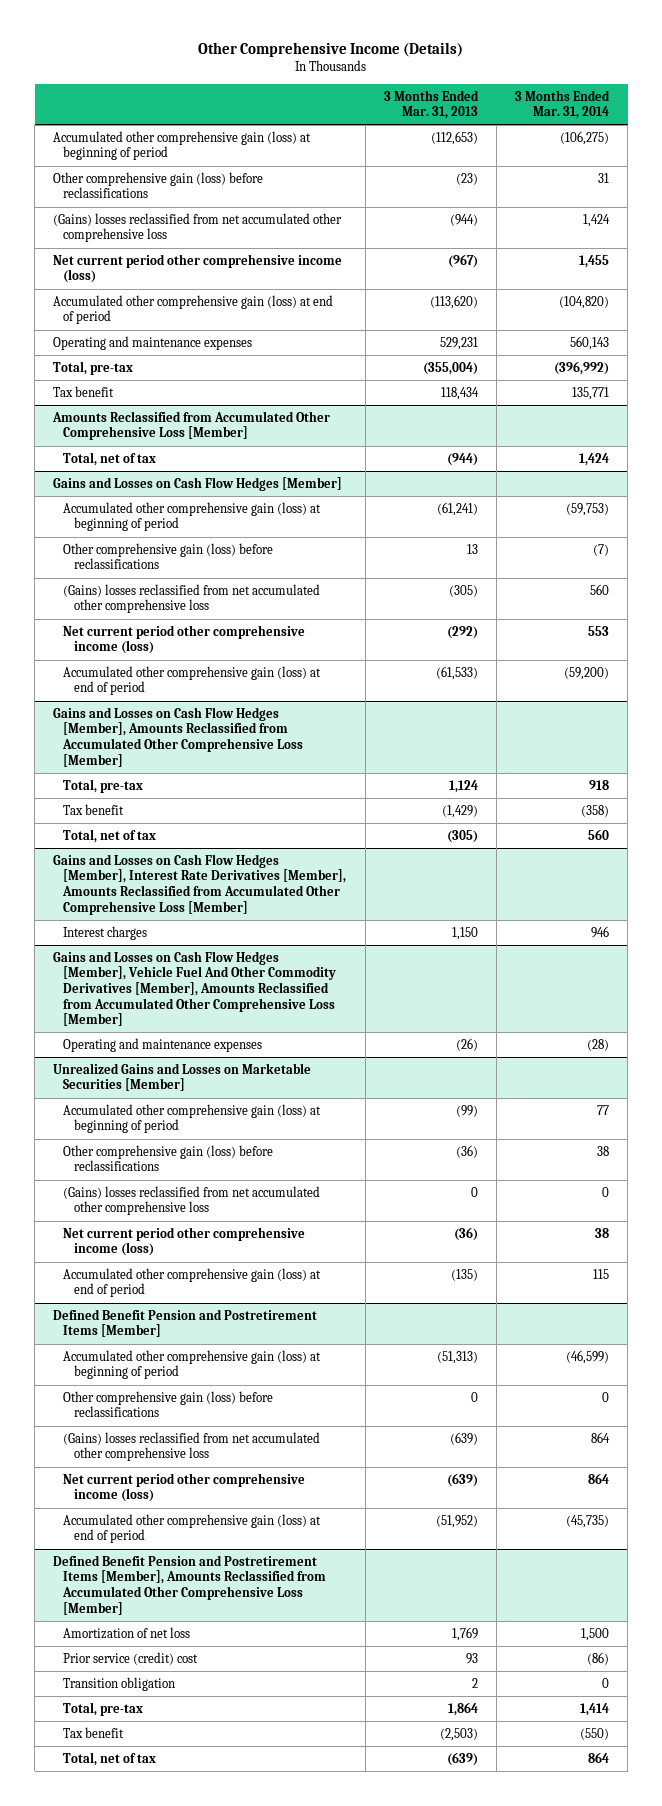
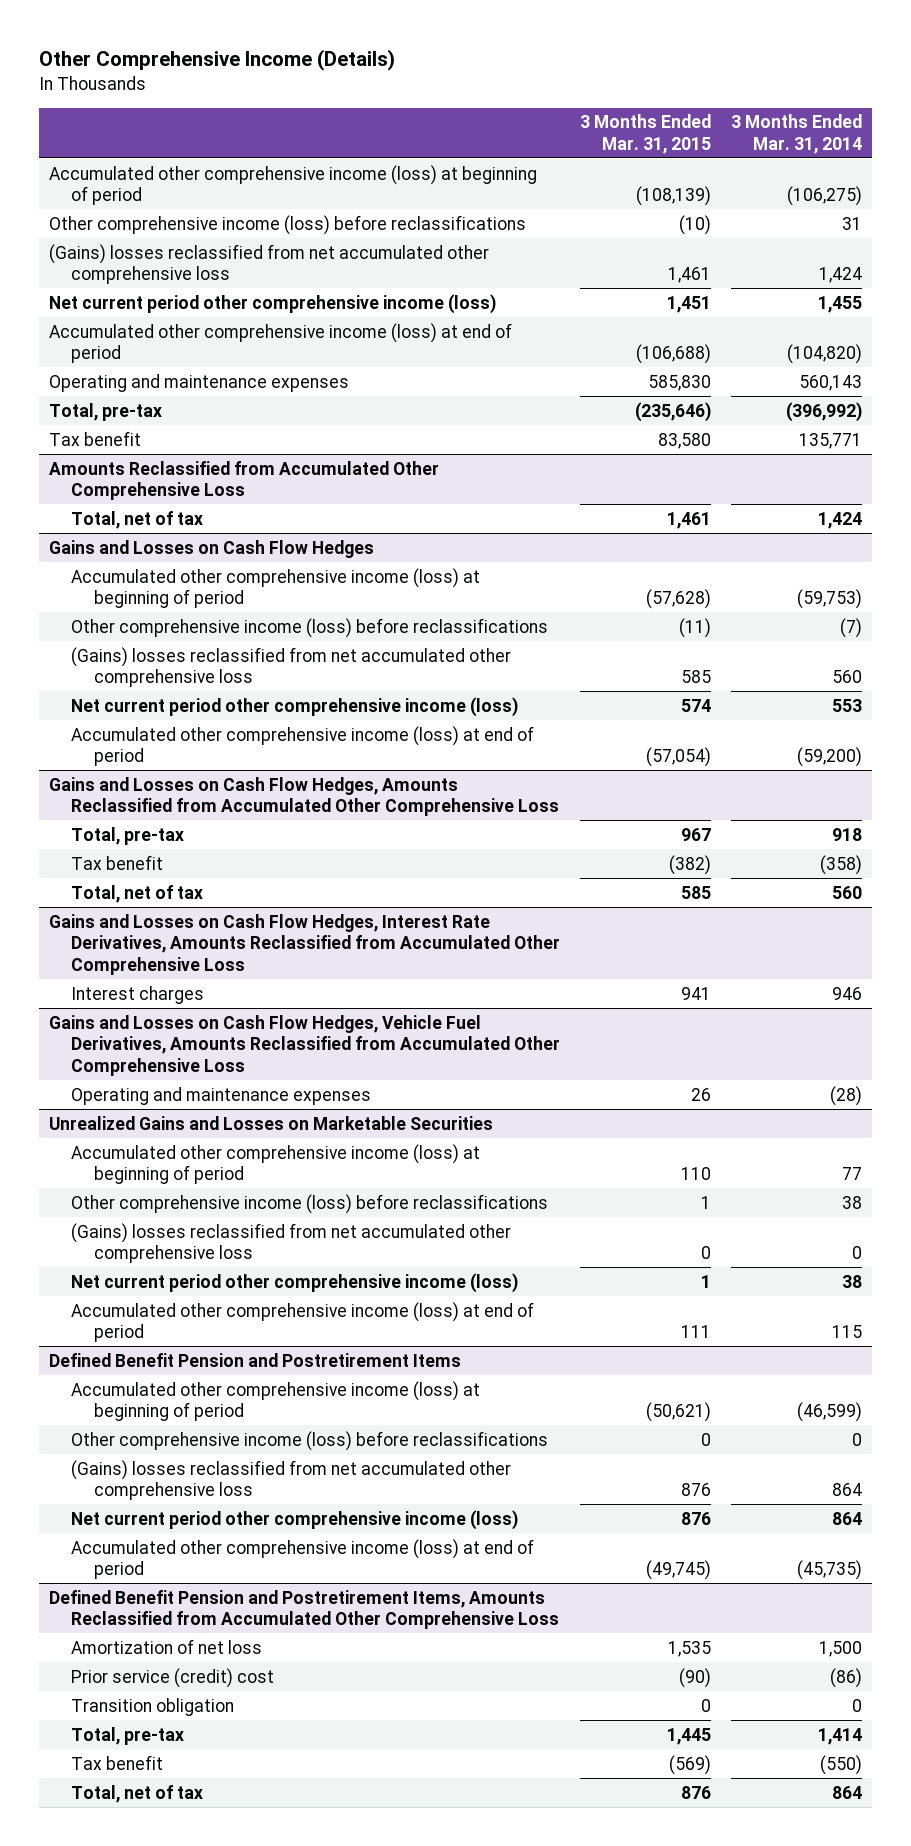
- | 3 Months Ended Mar. 31, 2013 | 3 Months Ended Mar. 31, 2014
+ | 3 Months Ended Mar. 31, 2015 | 3 Months Ended Mar. 31, 2014
- Accumulated other comprehensive gain (loss) at beginning of period | (112,653) | (106,275)
- Other comprehensive gain (loss) before reclassifications | (23) | 31
+ Accumulated other comprehensive income (loss) at beginning of period | (108,139) | (106,275)
+ Other comprehensive income (loss) before reclassifications | (10) | 31
- Accumulated other comprehensive gain (loss) at end of period | (113,620) | (104,820)
+ Accumulated other comprehensive income (loss) at end of period | (106,688) | (104,820)
- Amounts Reclassified from Accumulated Other Comprehensive Loss [Member]
+ Amounts Reclassified from Accumulated Other Comprehensive Loss
- Gains and Losses on Cash Flow Hedges [Member]
- Accumulated other comprehensive gain (loss) at beginning of period | (61,241) | (59,753)
- Other comprehensive gain (loss) before reclassifications | 13 | (7)
+ Gains and Losses on Cash Flow Hedges
+ Accumulated other comprehensive income (loss) at beginning of period | (57,628) | (59,753)
+ Other comprehensive income (loss) before reclassifications | (11) | (7)
- Accumulated other comprehensive gain (loss) at end of period | (61,533) | (59,200)
- Gains and Losses on Cash Flow Hedges [Member], Amounts Reclassified from Accumulated Other Comprehensive Loss [Member]
+ Accumulated other comprehensive income (loss) at end of period | (57,054) | (59,200)
+ Gains and Losses on Cash Flow Hedges, Amounts Reclassified from Accumulated Other Comprehensive Loss
- Gains and Losses on Cash Flow Hedges [Member], Interest Rate Derivatives [Member], Amounts Reclassified from Accumulated Other Comprehensive Loss [Member]
+ Gains and Losses on Cash Flow Hedges, Interest Rate Derivatives, Amounts Reclassified from Accumulated Other Comprehensive Loss
- Gains and Losses on Cash Flow Hedges [Member], Vehicle Fuel And Other Commodity Derivatives [Member], Amounts Reclassified from Accumulated Other Comprehensive Loss [Member]
+ Gains and Losses on Cash Flow Hedges, Vehicle Fuel Derivatives, Amounts Reclassified from Accumulated Other Comprehensive Loss
- Unrealized Gains and Losses on Marketable Securities [Member]
- Accumulated other comprehensive gain (loss) at beginning of period | (99) | 77
- Other comprehensive gain (loss) before reclassifications | (36) | 38
+ Unrealized Gains and Losses on Marketable Securities
+ Accumulated other comprehensive income (loss) at beginning of period | 110 | 77
+ Other comprehensive income (loss) before reclassifications | 1 | 38
- Accumulated other comprehensive gain (loss) at end of period | (135) | 115
- Defined Benefit Pension and Postretirement Items [Member]
- Accumulated other comprehensive gain (loss) at beginning of period | (51,313) | (46,599)
- Other comprehensive gain (loss) before reclassifications | 0 | 0
+ Accumulated other comprehensive income (loss) at end of period | 111 | 115
+ Defined Benefit Pension and Postretirement Items
+ Accumulated other comprehensive income (loss) at beginning of period | (50,621) | (46,599)
+ Other comprehensive income (loss) before reclassifications | 0 | 0
- Accumulated other comprehensive gain (loss) at end of period | (51,952) | (45,735)
- Defined Benefit Pension and Postretirement Items [Member], Amounts Reclassified from Accumulated Other Comprehensive Loss [Member]
+ Accumulated other comprehensive income (loss) at end of period | (49,745) | (45,735)
+ Defined Benefit Pension and Postretirement Items, Amounts Reclassified from Accumulated Other Comprehensive Loss

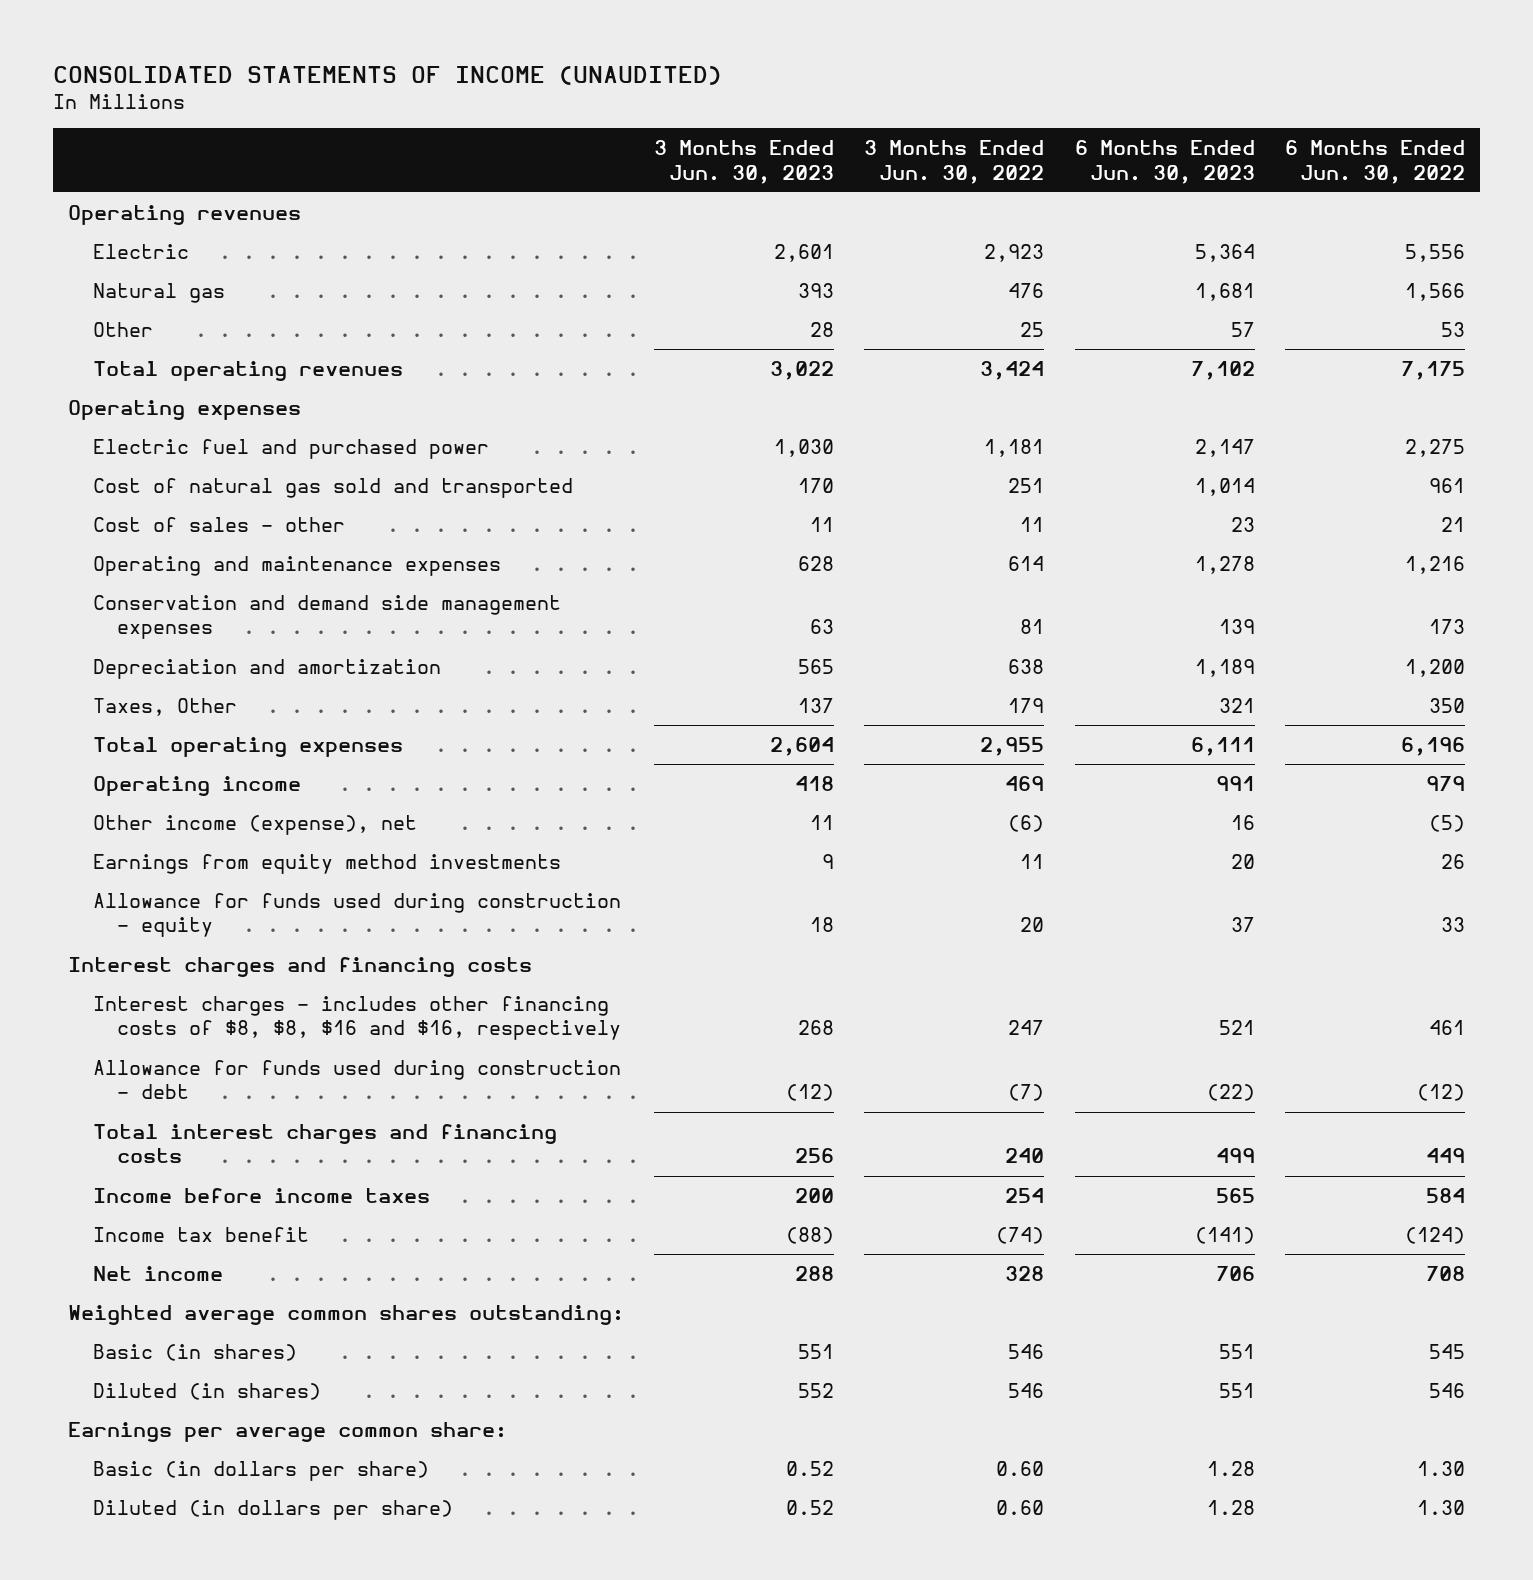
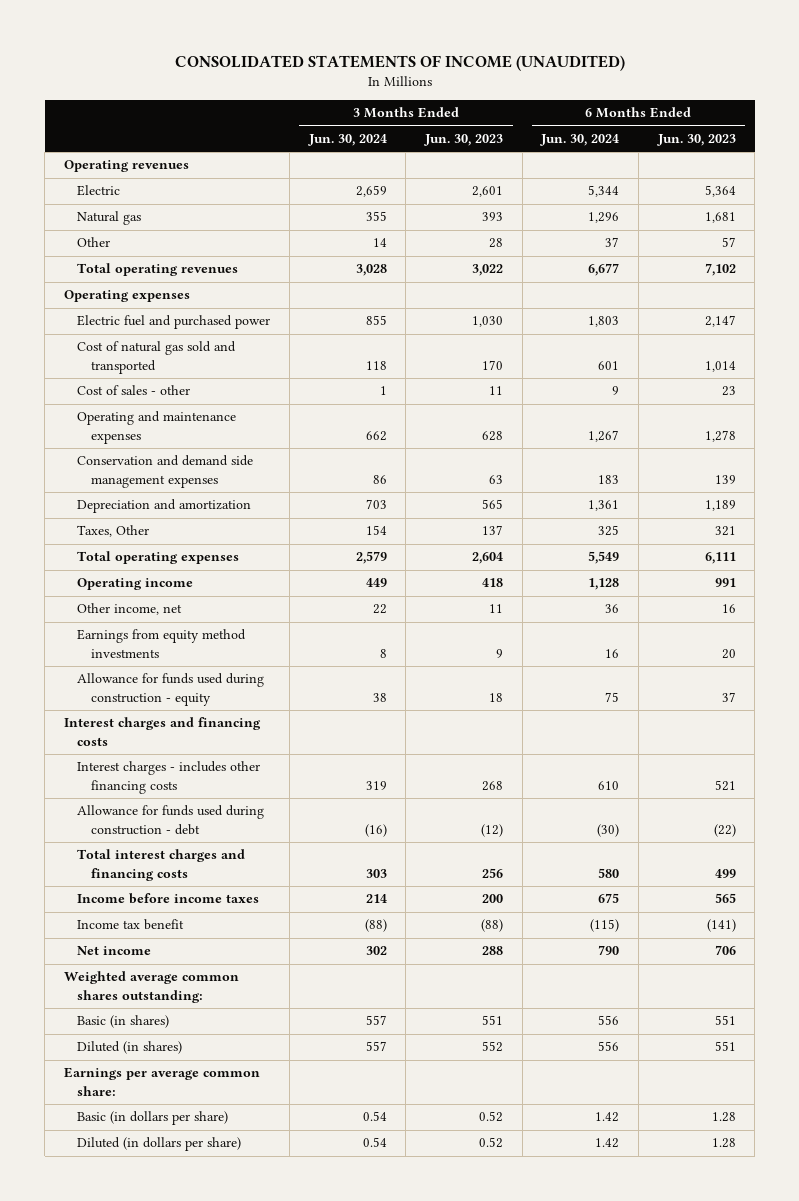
- | 3 Months Ended Jun. 30, 2023 | 3 Months Ended Jun. 30, 2022 | 6 Months Ended Jun. 30, 2023 | 6 Months Ended Jun. 30, 2022
+ | 3 Months Ended Jun. 30, 2024 | 3 Months Ended Jun. 30, 2023 | 6 Months Ended Jun. 30, 2024 | 6 Months Ended Jun. 30, 2023
- Other income (expense), net | 11 | (6) | 16 | (5)
+ Other income, net | 22 | 11 | 36 | 16
- Interest charges - includes other financing costs of $8, $8, $16 and $16, respectively | 268 | 247 | 521 | 461
+ Interest charges - includes other financing costs | 319 | 268 | 610 | 521

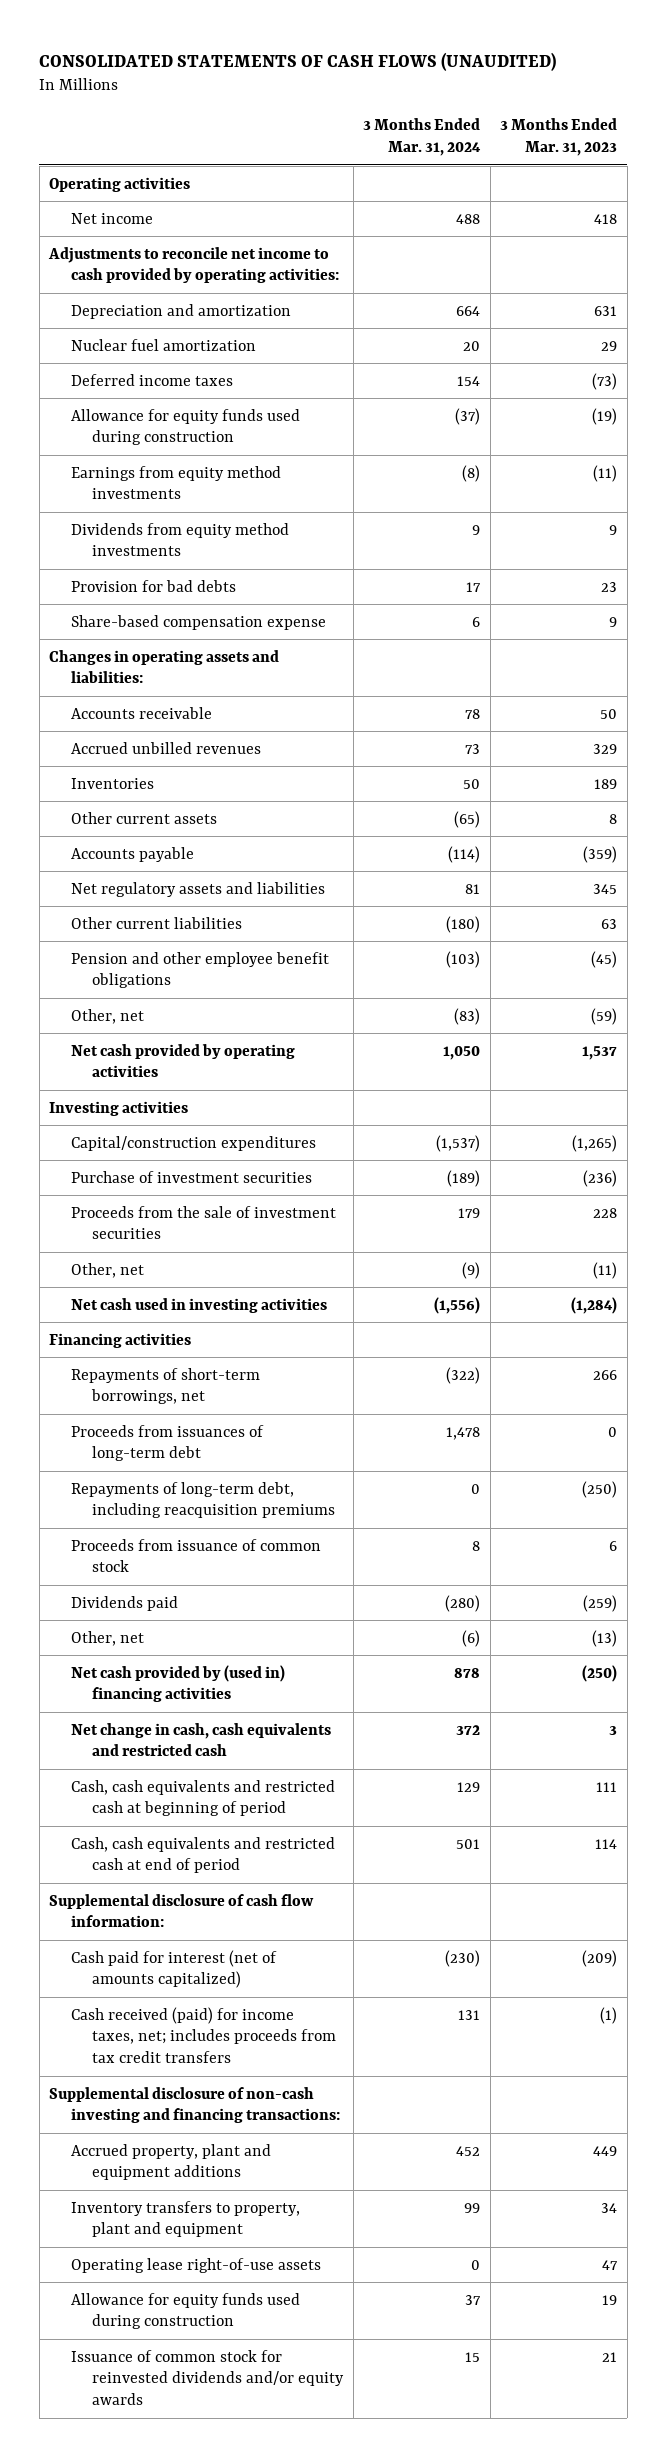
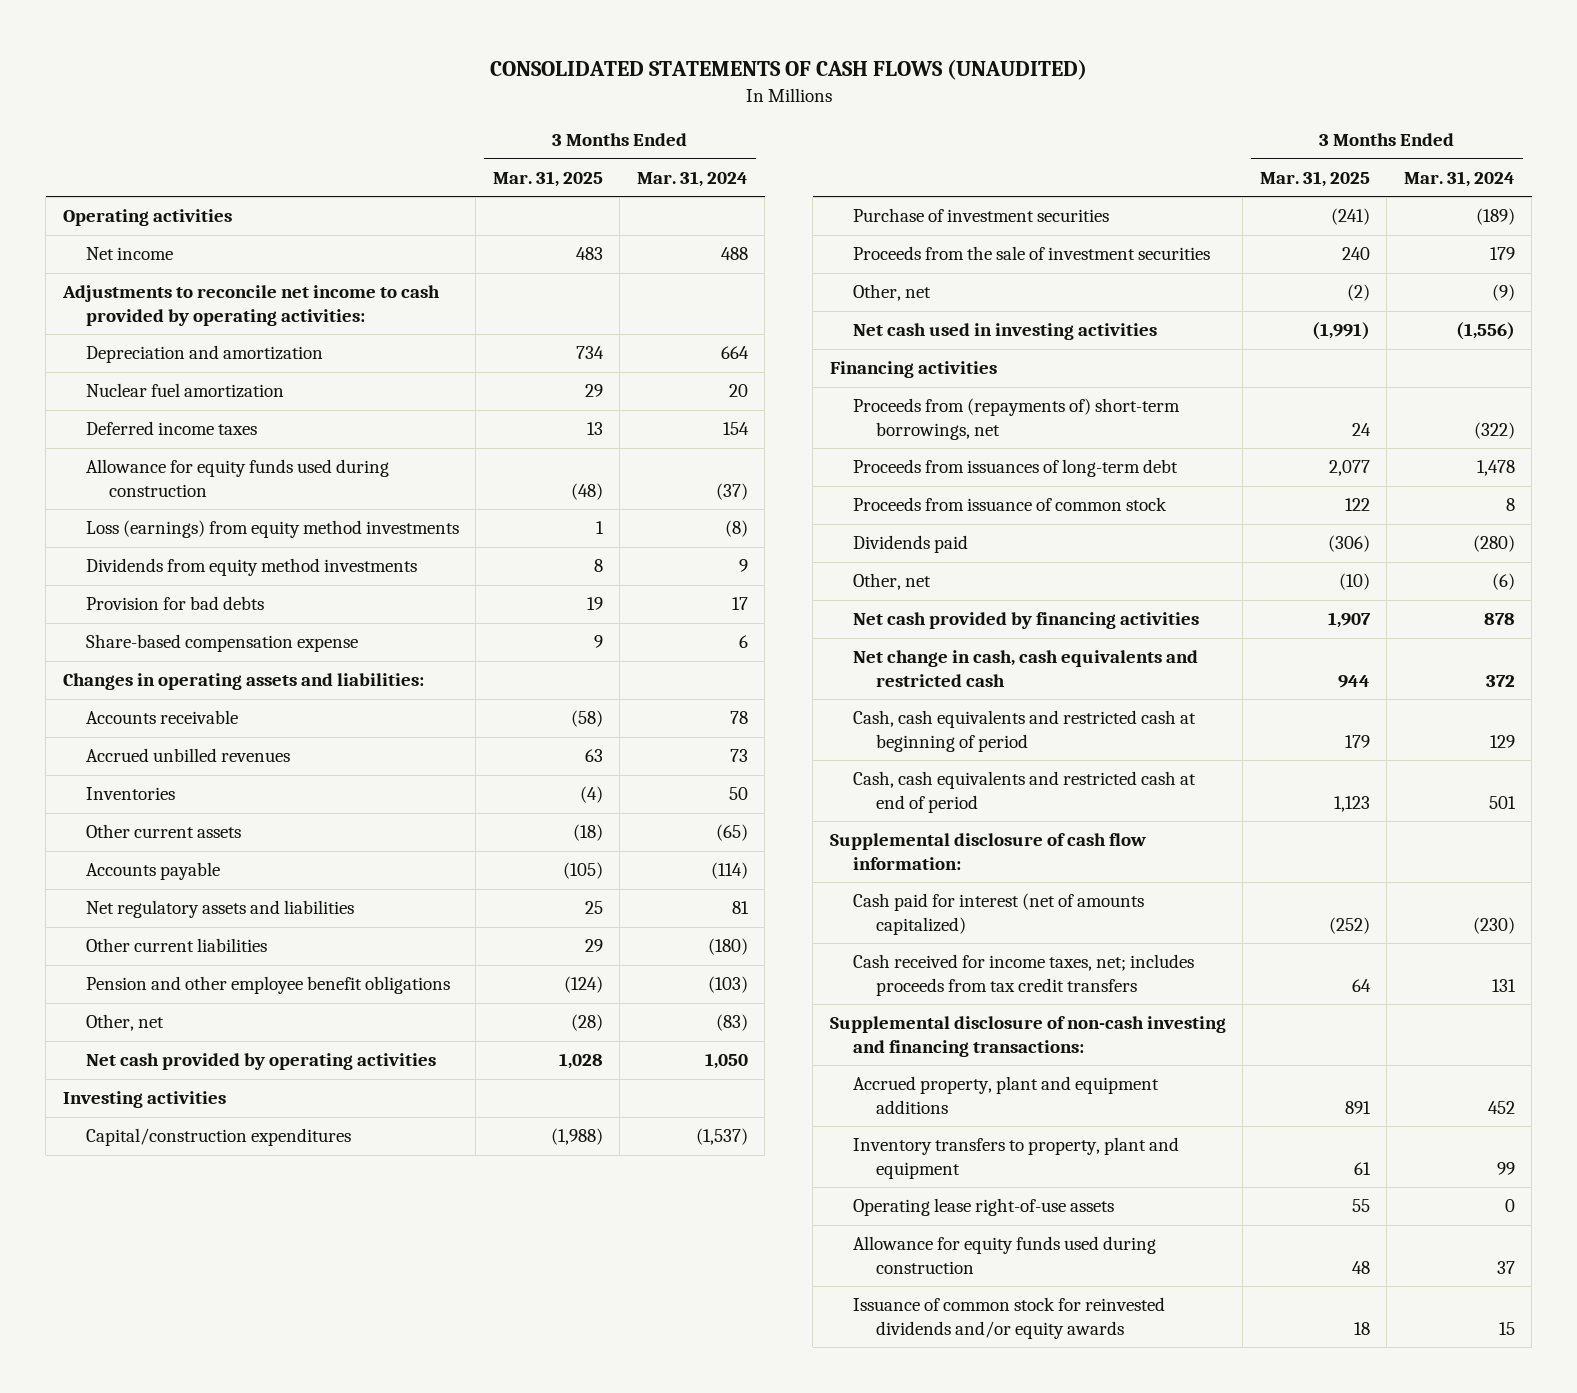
- | 3 Months Ended Mar. 31, 2024 | 3 Months Ended Mar. 31, 2023
+ | 3 Months Ended Mar. 31, 2025 | 3 Months Ended Mar. 31, 2024
- Earnings from equity method investments | (8) | (11)
+ Loss (earnings) from equity method investments | 1 | (8)
- Repayments of short-term borrowings, net | (322) | 266
+ Proceeds from (repayments of) short-term borrowings, net | 24 | (322)
- Repayments of long-term debt, including reacquisition premiums | 0 | (250)
- Net cash provided by (used in) financing activities | 878 | (250)
+ Net cash provided by financing activities | 1,907 | 878
- Cash received (paid) for income taxes, net; includes proceeds from tax credit transfers | 131 | (1)
+ Cash received for income taxes, net; includes proceeds from tax credit transfers | 64 | 131

